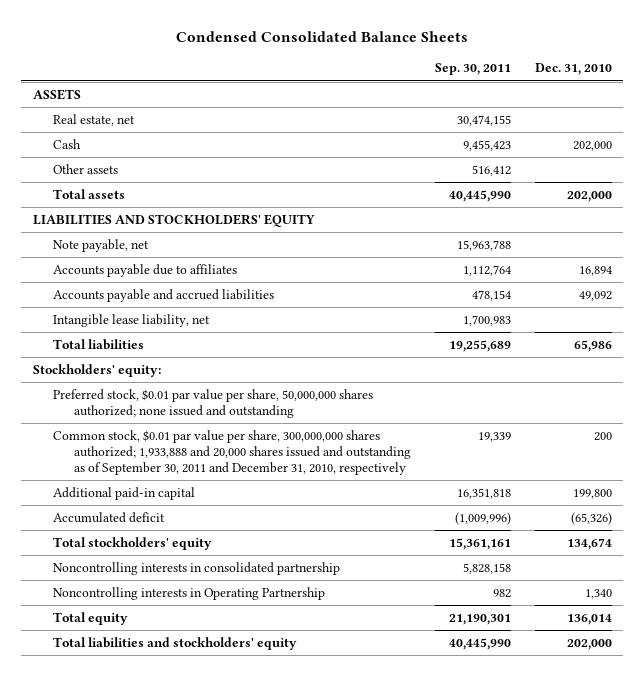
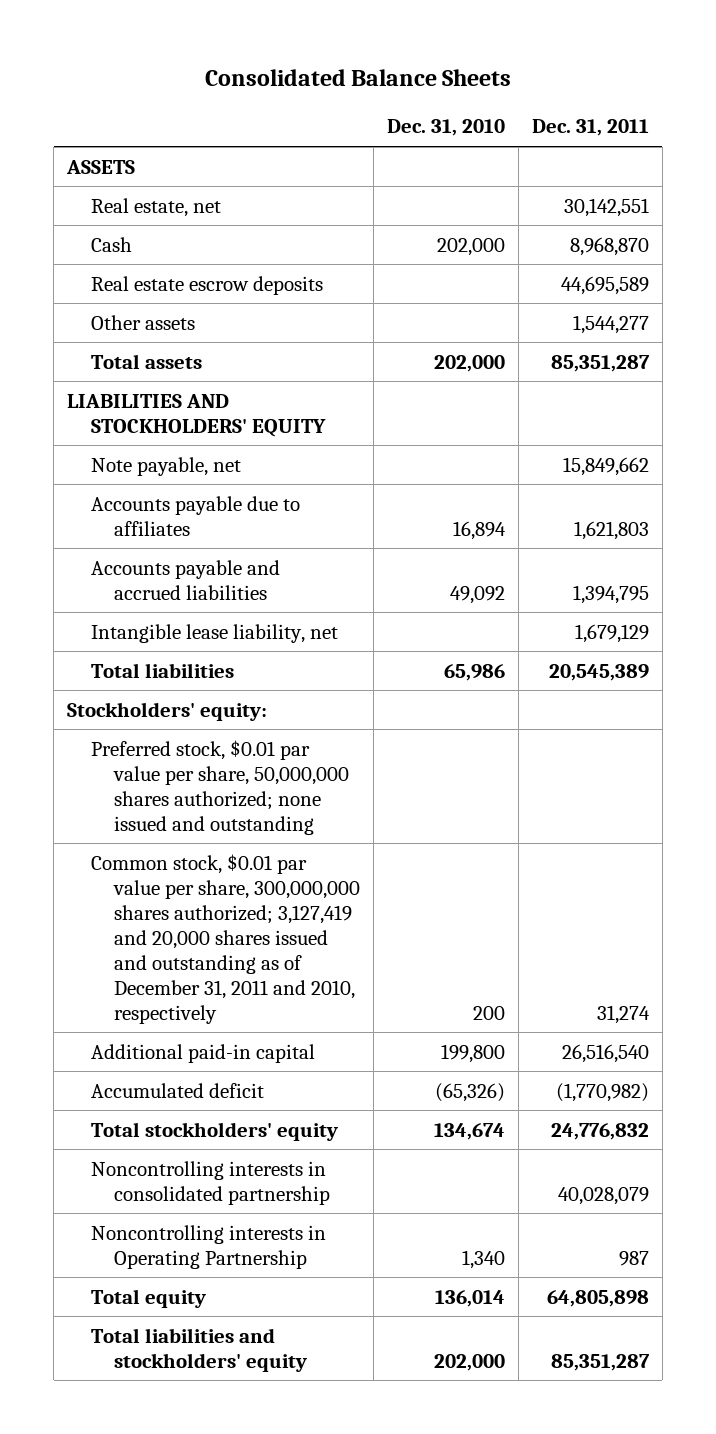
- Condensed Consolidated Balance Sheets
+ Consolidated Balance Sheets
- | Sep. 30, 2011 | Dec. 31, 2010
+ | Dec. 31, 2010 | Dec. 31, 2011
+ Real estate escrow deposits | | 44,695,589
- Common stock, $0.01 par value per share, 300,000,000 shares authorized; 1,933,888 and 20,000 shares issued and outstanding as of September 30, 2011 and December 31, 2010, respectively | 19,339 | 200
+ Common stock, $0.01 par value per share, 300,000,000 shares authorized; 3,127,419 and 20,000 shares issued and outstanding as of December 31, 2011 and 2010, respectively | 200 | 31,274

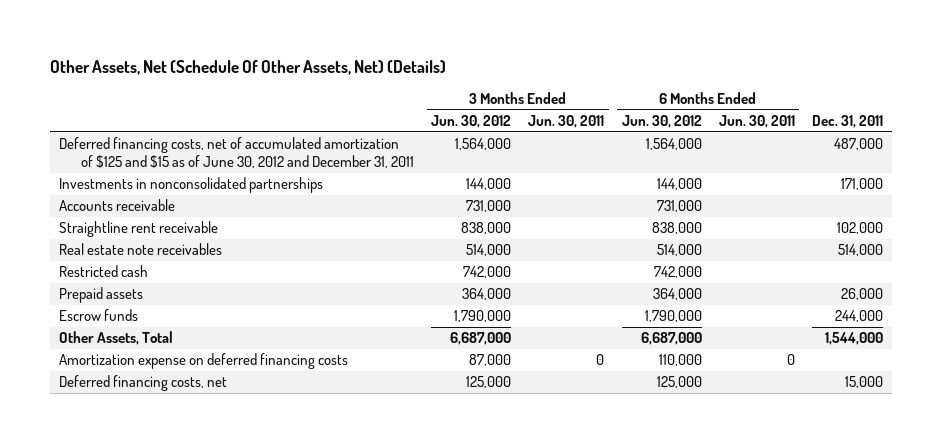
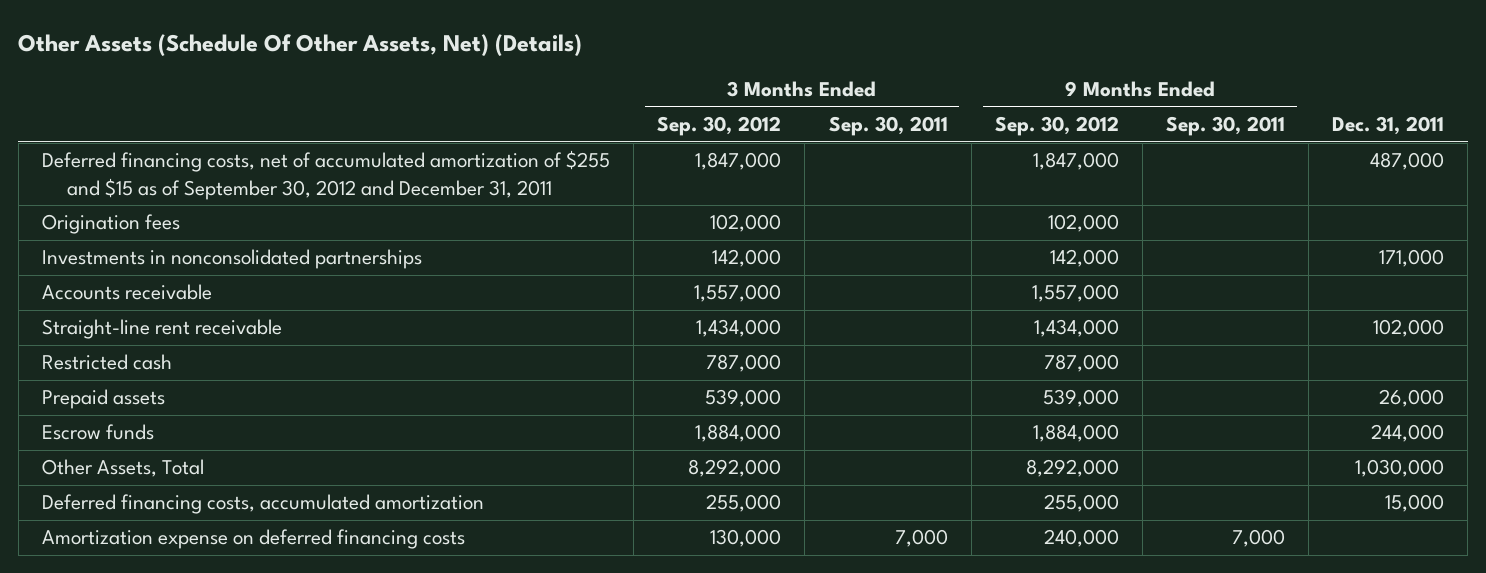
- Other Assets, Net (Schedule Of Other Assets, Net) (Details)
+ Other Assets (Schedule Of Other Assets, Net) (Details)
- | 3 Months Ended Jun. 30, 2012 | 3 Months Ended Jun. 30, 2011 | 6 Months Ended Jun. 30, 2012 | 6 Months Ended Jun. 30, 2011 | Dec. 31, 2011
+ | 3 Months Ended Sep. 30, 2012 | 3 Months Ended Sep. 30, 2011 | 9 Months Ended Sep. 30, 2012 | 9 Months Ended Sep. 30, 2011 | Dec. 31, 2011
- Deferred financing costs, net of accumulated amortization of $125 and $15 as of June 30, 2012 and December 31, 2011 | 1,564,000 | | 1,564,000 | | 487,000
+ Deferred financing costs, net of accumulated amortization of $255 and $15 as of September 30, 2012 and December 31, 2011 | 1,847,000 | | 1,847,000 | | 487,000
+ Origination fees | 102,000 | | 102,000 | |
- Straightline rent receivable | 838,000 | | 838,000 | | 102,000
- Real estate note receivables | 514,000 | | 514,000 | | 514,000
+ Straight-line rent receivable | 1,434,000 | | 1,434,000 | | 102,000
- Other Assets, Total | 6,687,000 | | 6,687,000 | | 1,544,000
+ Other Assets, Total | 8,292,000 | | 8,292,000 | | 1,030,000
+ Deferred financing costs, accumulated amortization | 255,000 | | 255,000 | | 15,000
- Deferred financing costs, net | 125,000 | | 125,000 | | 15,000

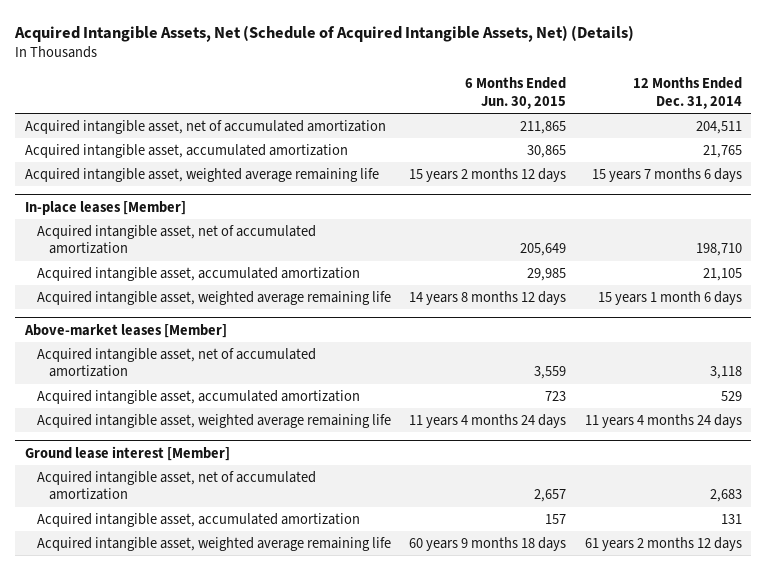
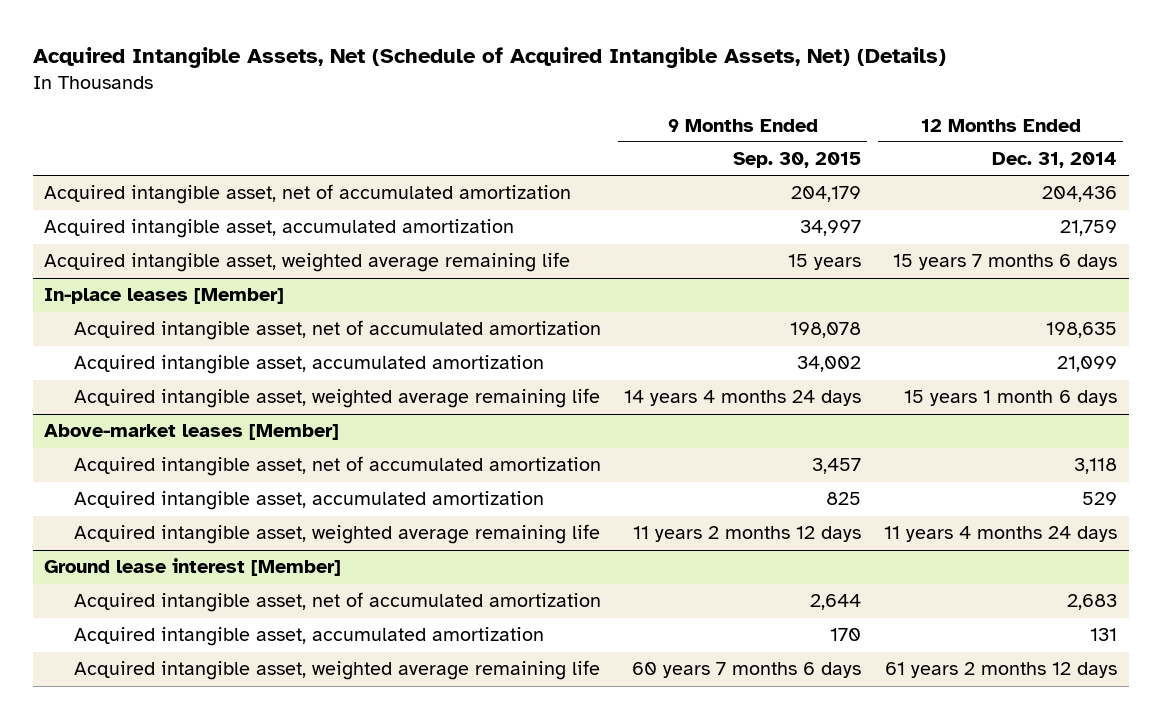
- | 6 Months Ended Jun. 30, 2015 | 12 Months Ended Dec. 31, 2014
+ | 9 Months Ended Sep. 30, 2015 | 12 Months Ended Dec. 31, 2014
- Acquired intangible asset, net of accumulated amortization | 211,865 | 204,511
- Acquired intangible asset, accumulated amortization | 30,865 | 21,765
+ Acquired intangible asset, net of accumulated amortization | 204,179 | 204,436
+ Acquired intangible asset, accumulated amortization | 34,997 | 21,759
@ In-place leases [Member]
- Acquired intangible asset, net of accumulated amortization | 205,649 | 198,710
- Acquired intangible asset, accumulated amortization | 29,985 | 21,105
+ Acquired intangible asset, net of accumulated amortization | 198,078 | 198,635
+ Acquired intangible asset, accumulated amortization | 34,002 | 21,099

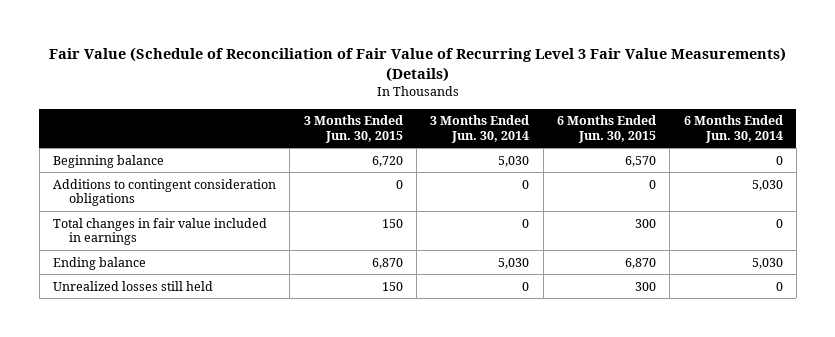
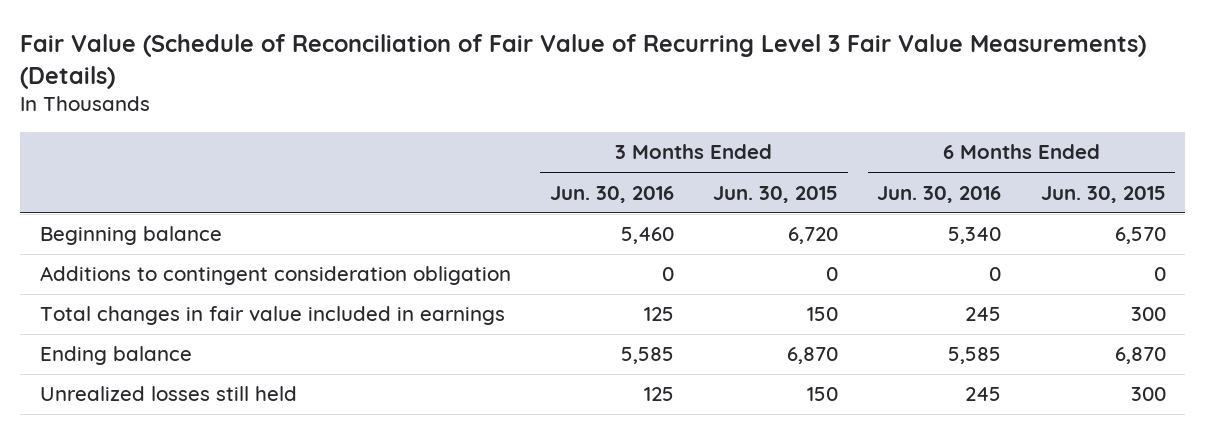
- | 3 Months Ended Jun. 30, 2015 | 3 Months Ended Jun. 30, 2014 | 6 Months Ended Jun. 30, 2015 | 6 Months Ended Jun. 30, 2014
+ | 3 Months Ended Jun. 30, 2016 | 3 Months Ended Jun. 30, 2015 | 6 Months Ended Jun. 30, 2016 | 6 Months Ended Jun. 30, 2015
- Additions to contingent consideration obligations | 0 | 0 | 0 | 5,030
+ Additions to contingent consideration obligation | 0 | 0 | 0 | 0

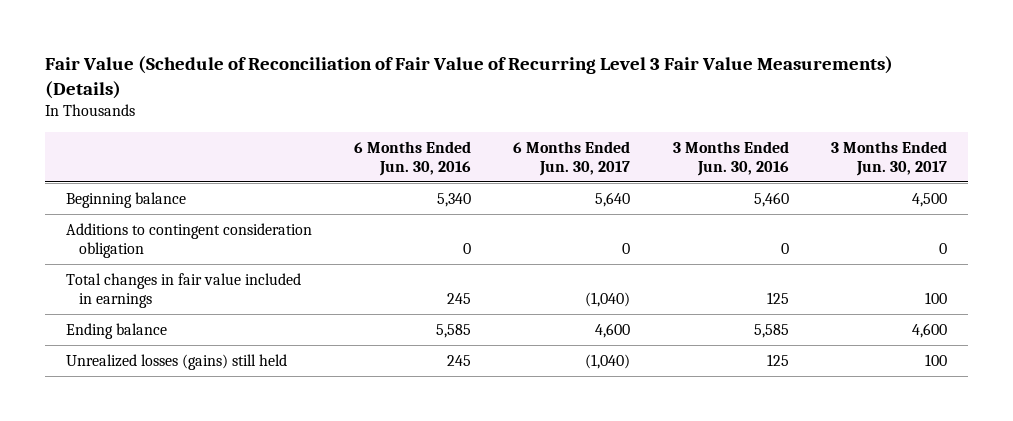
- | 3 Months Ended Jun. 30, 2016 | 3 Months Ended Jun. 30, 2015 | 6 Months Ended Jun. 30, 2016 | 6 Months Ended Jun. 30, 2015
+ | 6 Months Ended Jun. 30, 2016 | 6 Months Ended Jun. 30, 2017 | 3 Months Ended Jun. 30, 2016 | 3 Months Ended Jun. 30, 2017
- Unrealized losses still held | 125 | 150 | 245 | 300
+ Unrealized losses (gains) still held | 245 | (1,040) | 125 | 100

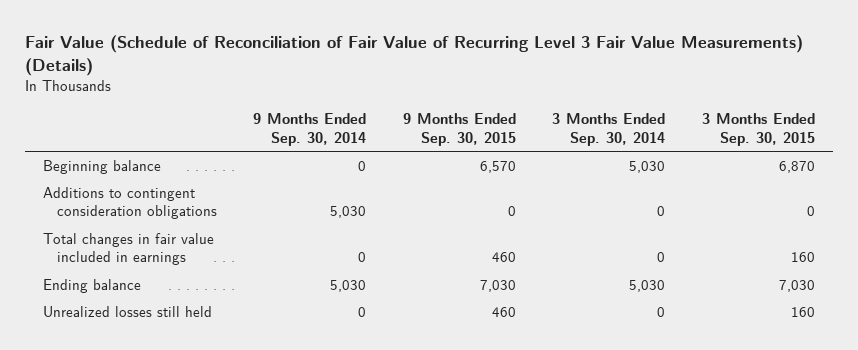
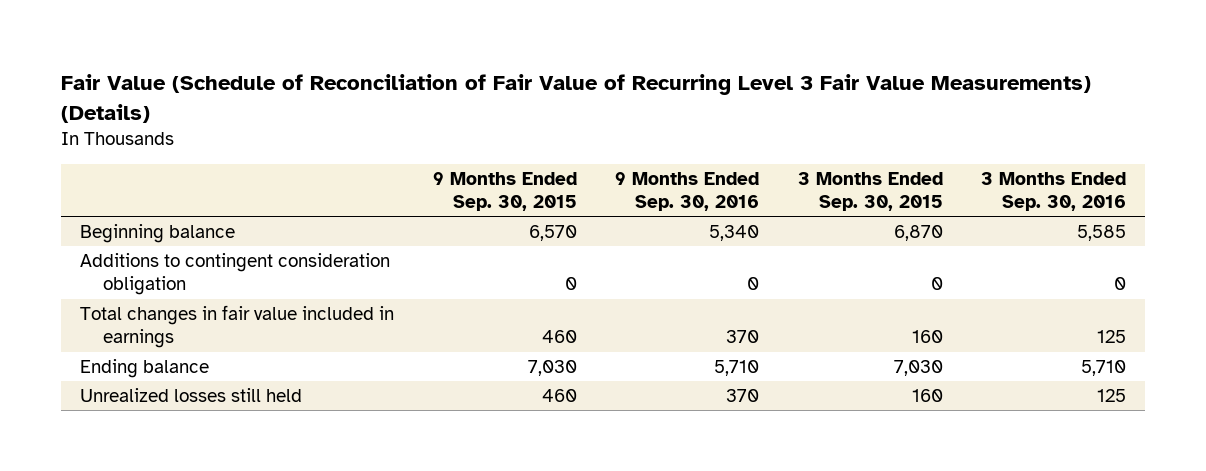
- | 9 Months Ended Sep. 30, 2014 | 9 Months Ended Sep. 30, 2015 | 3 Months Ended Sep. 30, 2014 | 3 Months Ended Sep. 30, 2015
+ | 9 Months Ended Sep. 30, 2015 | 9 Months Ended Sep. 30, 2016 | 3 Months Ended Sep. 30, 2015 | 3 Months Ended Sep. 30, 2016
- Additions to contingent consideration obligations | 5,030 | 0 | 0 | 0
+ Additions to contingent consideration obligation | 0 | 0 | 0 | 0

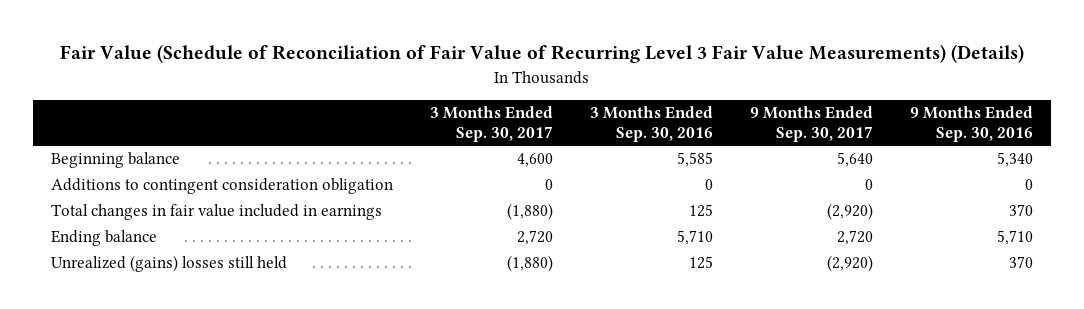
- | 9 Months Ended Sep. 30, 2015 | 9 Months Ended Sep. 30, 2016 | 3 Months Ended Sep. 30, 2015 | 3 Months Ended Sep. 30, 2016
+ | 3 Months Ended Sep. 30, 2017 | 3 Months Ended Sep. 30, 2016 | 9 Months Ended Sep. 30, 2017 | 9 Months Ended Sep. 30, 2016
- Unrealized losses still held | 460 | 370 | 160 | 125
+ Unrealized (gains) losses still held | (1,880) | 125 | (2,920) | 370

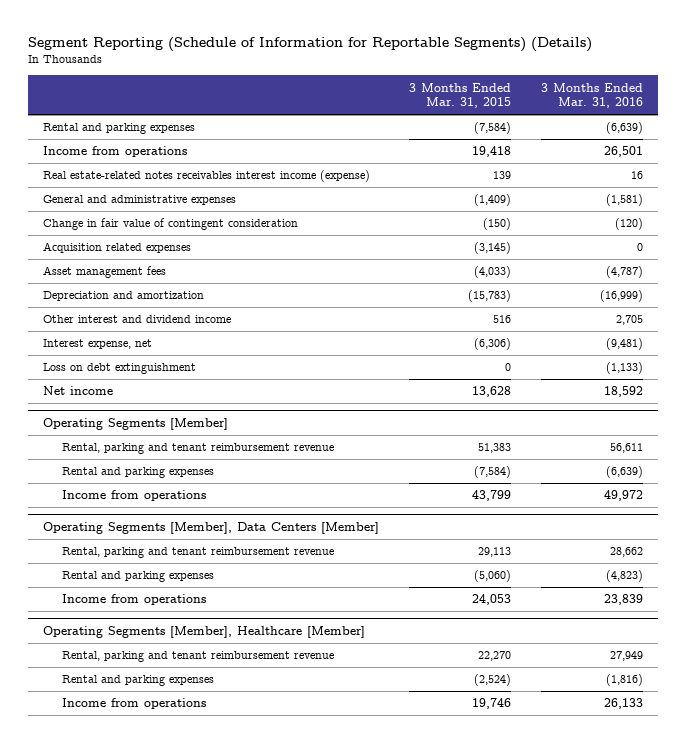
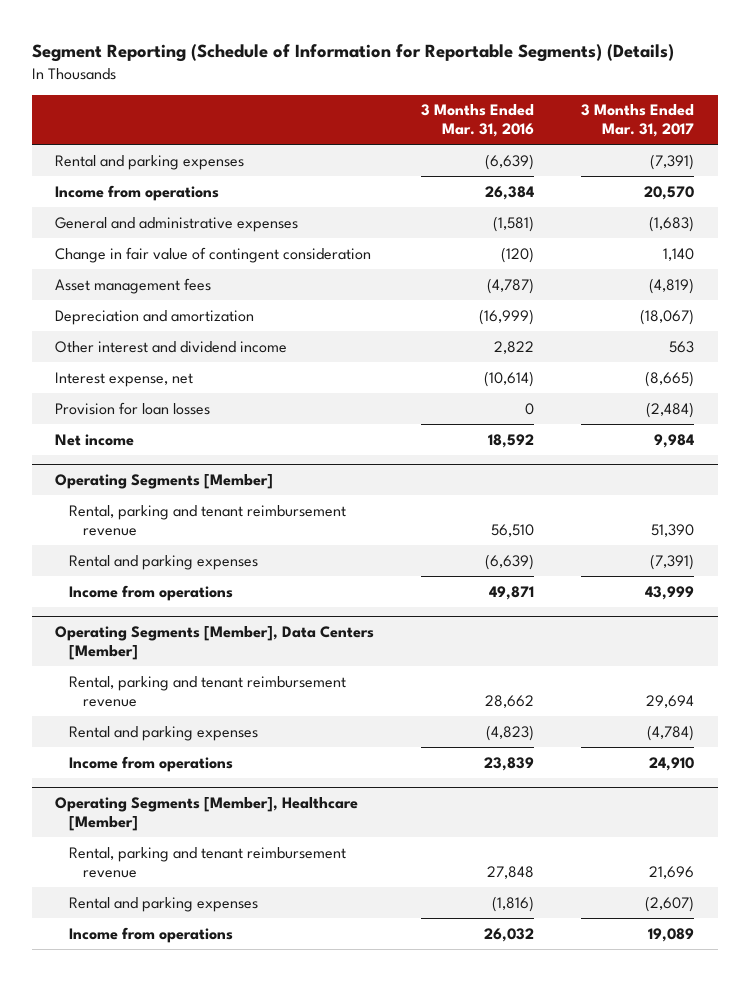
- | 3 Months Ended Mar. 31, 2015 | 3 Months Ended Mar. 31, 2016
+ | 3 Months Ended Mar. 31, 2016 | 3 Months Ended Mar. 31, 2017
- Income from operations | 19,418 | 26,501
- Real estate-related notes receivables interest income (expense) | 139 | 16
+ Income from operations | 26,384 | 20,570
- Acquisition related expenses | (3,145) | 0
- Other interest and dividend income | 516 | 2,705
- Interest expense, net | (6,306) | (9,481)
- Loss on debt extinguishment | 0 | (1,133)
+ Other interest and dividend income | 2,822 | 563
+ Interest expense, net | (10,614) | (8,665)
+ Provision for loan losses | 0 | (2,484)
@ Operating Segments [Member]
- Rental, parking and tenant reimbursement revenue | 51,383 | 56,611
+ Rental, parking and tenant reimbursement revenue | 56,510 | 51,390
- Income from operations | 43,799 | 49,972
+ Income from operations | 49,871 | 43,999
@ Operating Segments [Member], Healthcare [Member]
- Rental, parking and tenant reimbursement revenue | 22,270 | 27,949
+ Rental, parking and tenant reimbursement revenue | 27,848 | 21,696
- Income from operations | 19,746 | 26,133
+ Income from operations | 26,032 | 19,089

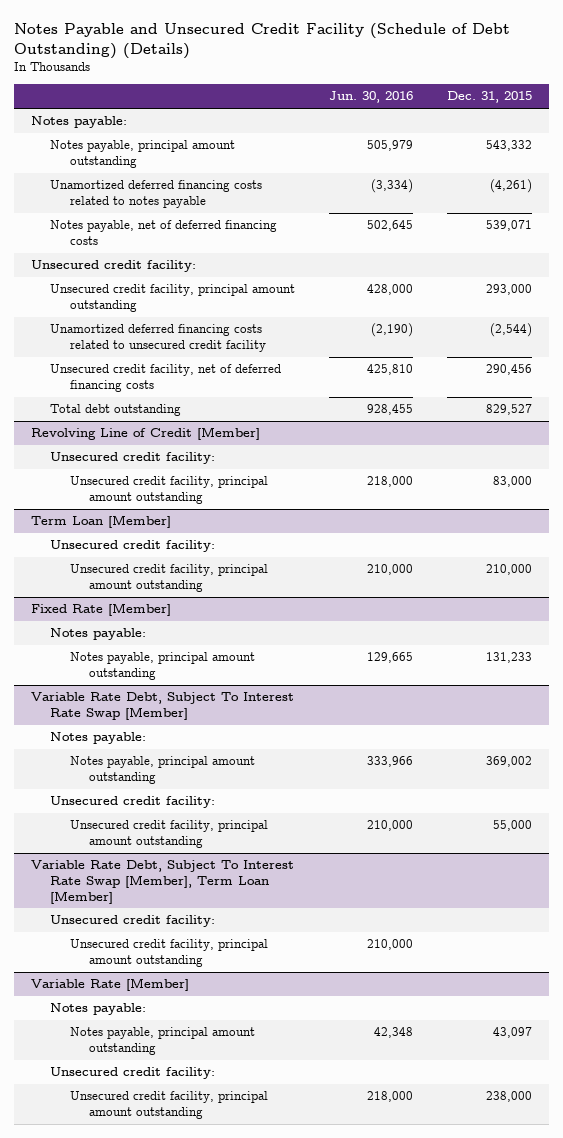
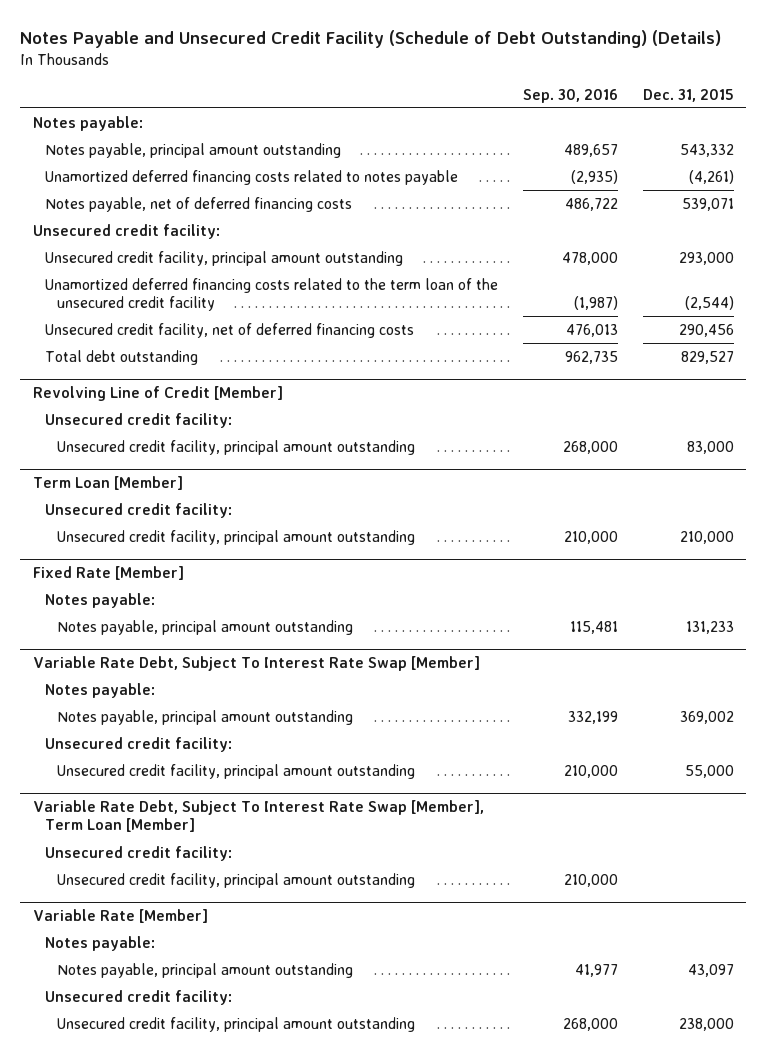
- | Jun. 30, 2016 | Dec. 31, 2015
+ | Sep. 30, 2016 | Dec. 31, 2015
- Unamortized deferred financing costs related to unsecured credit facility | (2,190) | (2,544)
+ Unamortized deferred financing costs related to the term loan of the unsecured credit facility | (1,987) | (2,544)

